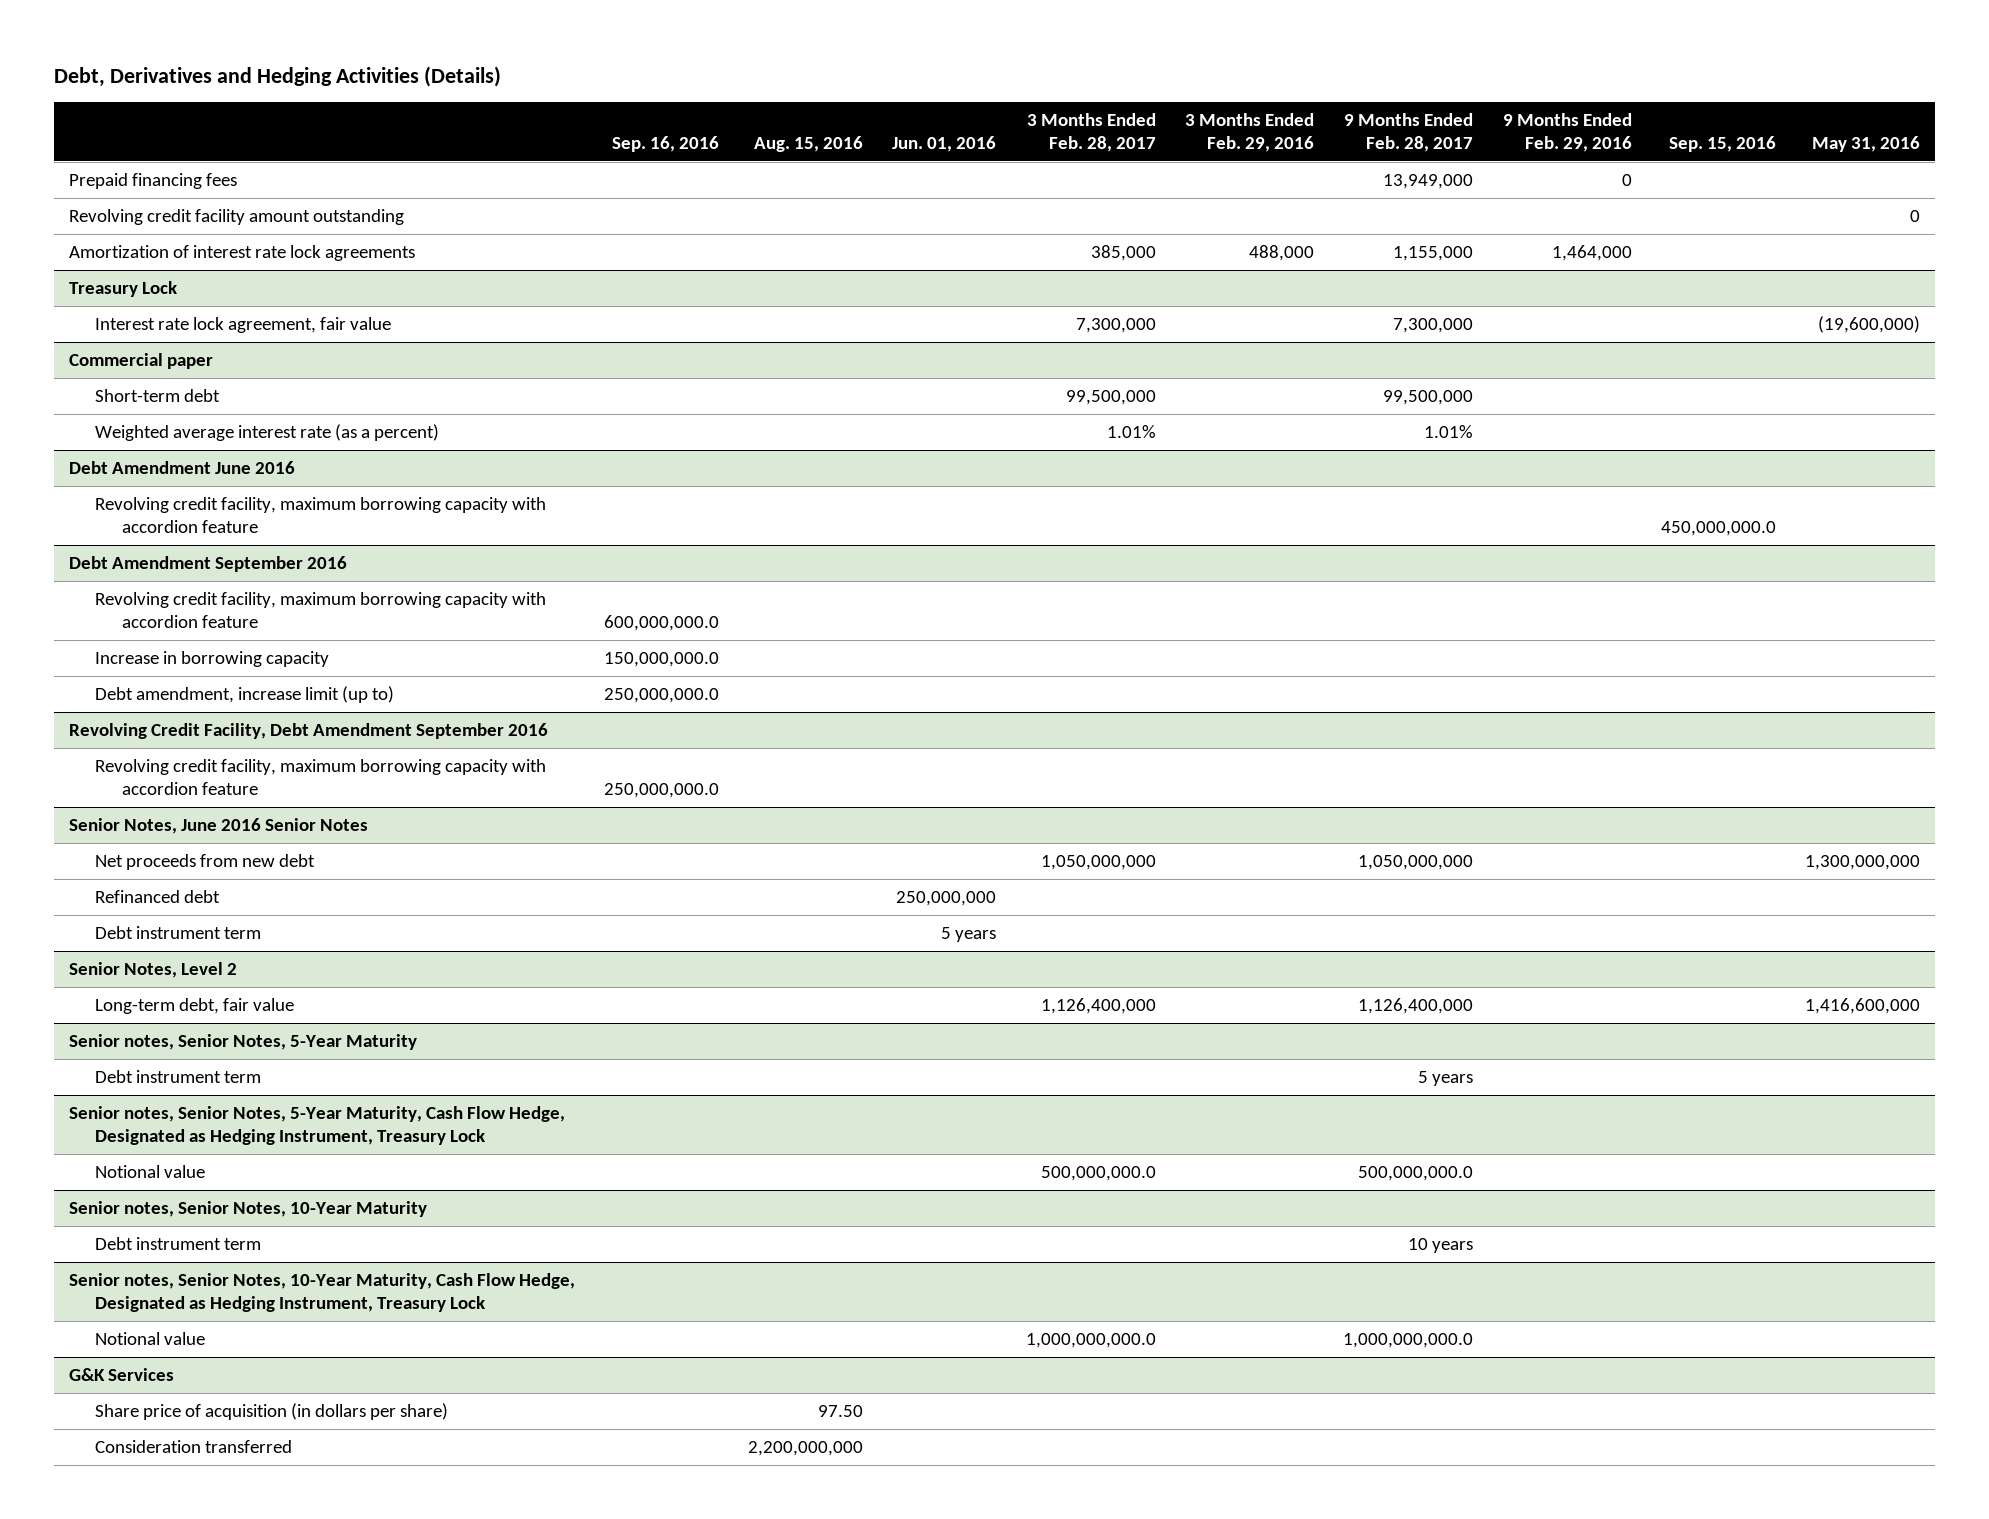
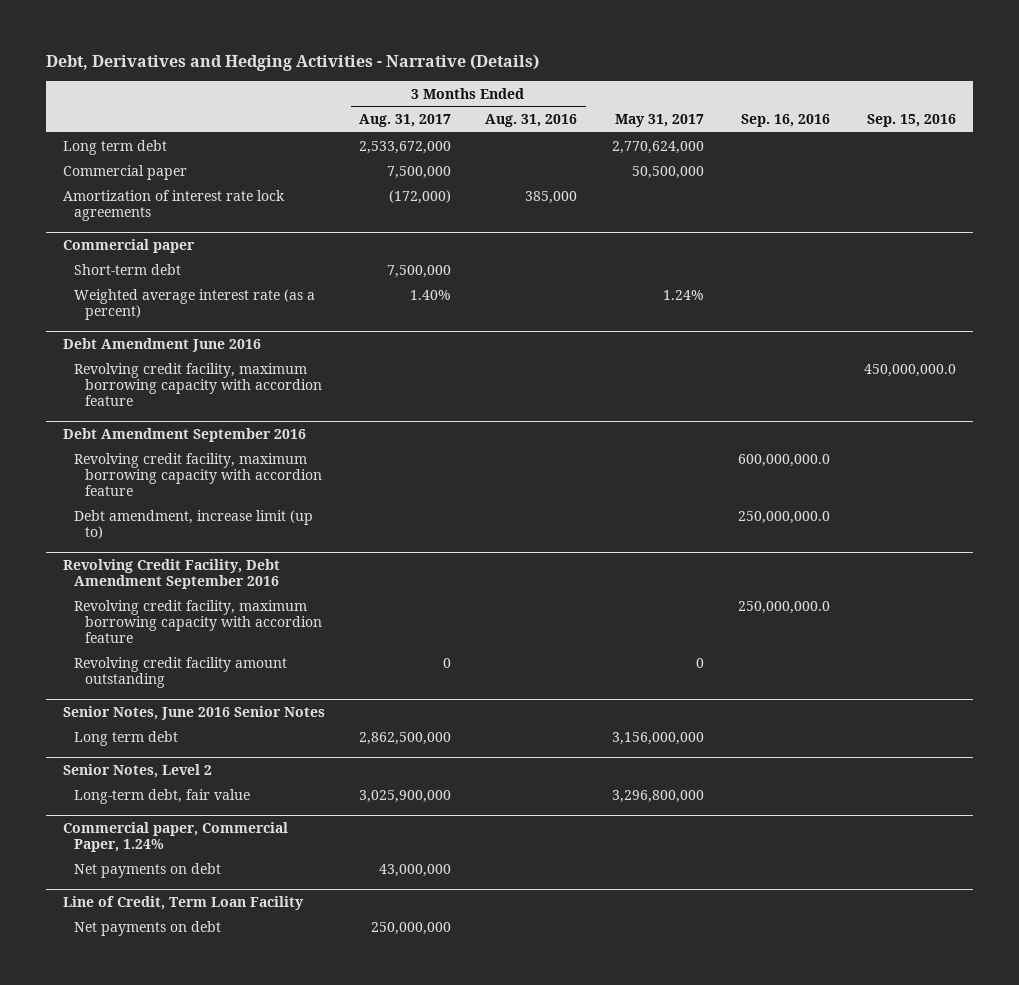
- Debt, Derivatives and Hedging Activities (Details)
+ Debt, Derivatives and Hedging Activities - Narrative (Details)
- | Sep. 16, 2016 | Aug. 15, 2016 | Jun. 01, 2016 | 3 Months Ended Feb. 28, 2017 | 3 Months Ended Feb. 29, 2016 | 9 Months Ended Feb. 28, 2017 | 9 Months Ended Feb. 29, 2016 | Sep. 15, 2016 | May 31, 2016
+ | 3 Months Ended Aug. 31, 2017 | 3 Months Ended Aug. 31, 2016 | May 31, 2017 | Sep. 16, 2016 | Sep. 15, 2016
- Prepaid financing fees | | | | | | 13,949,000 | 0 | |
- Revolving credit facility amount outstanding | | | | | | | | | 0
+ Long term debt | 2,533,672,000 | | 2,770,624,000 | |
+ Commercial paper | 7,500,000 | | 50,500,000 | |
- Treasury Lock
- Interest rate lock agreement, fair value | | | | 7,300,000 | | 7,300,000 | | | (19,600,000)
@ Debt Amendment September 2016
- Increase in borrowing capacity | 150,000,000.0 | | | | | | | |
@ Revolving Credit Facility, Debt Amendment September 2016
+ Revolving credit facility amount outstanding | 0 | | 0 | |
@ Senior Notes, June 2016 Senior Notes
- Net proceeds from new debt | | | | 1,050,000,000 | | 1,050,000,000 | | | 1,300,000,000
- Refinanced debt | | | 250,000,000 | | | | | |
- Debt instrument term | | | 5 years | | | | | |
+ Long term debt | 2,862,500,000 | | 3,156,000,000 | |
- Senior notes, Senior Notes, 5-Year Maturity
- Debt instrument term | | | | | | 5 years | | |
- Senior notes, Senior Notes, 5-Year Maturity, Cash Flow Hedge, Designated as Hedging Instrument, Treasury Lock
- Notional value | | | | 500,000,000.0 | | 500,000,000.0 | | |
- Senior notes, Senior Notes, 10-Year Maturity
- Debt instrument term | | | | | | 10 years | | |
- Senior notes, Senior Notes, 10-Year Maturity, Cash Flow Hedge, Designated as Hedging Instrument, Treasury Lock
- Notional value | | | | 1,000,000,000.0 | | 1,000,000,000.0 | | |
- G&K Services
- Share price of acquisition (in dollars per share) | | 97.50 | | | | | | |
- Consideration transferred | | 2,200,000,000 | | | | | | |
+ Commercial paper, Commercial Paper, 1.24%
+ Net payments on debt | 43,000,000 | | | |
+ Line of Credit, Term Loan Facility
+ Net payments on debt | 250,000,000 | | | |

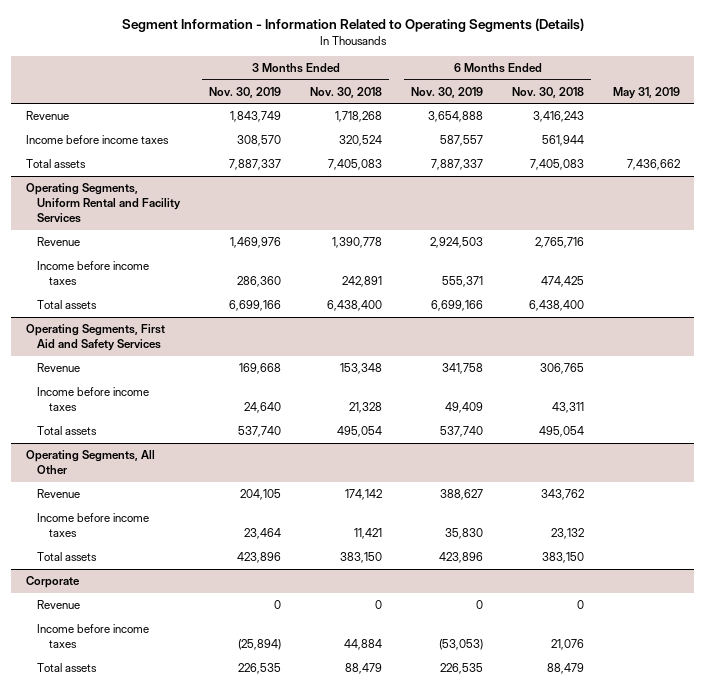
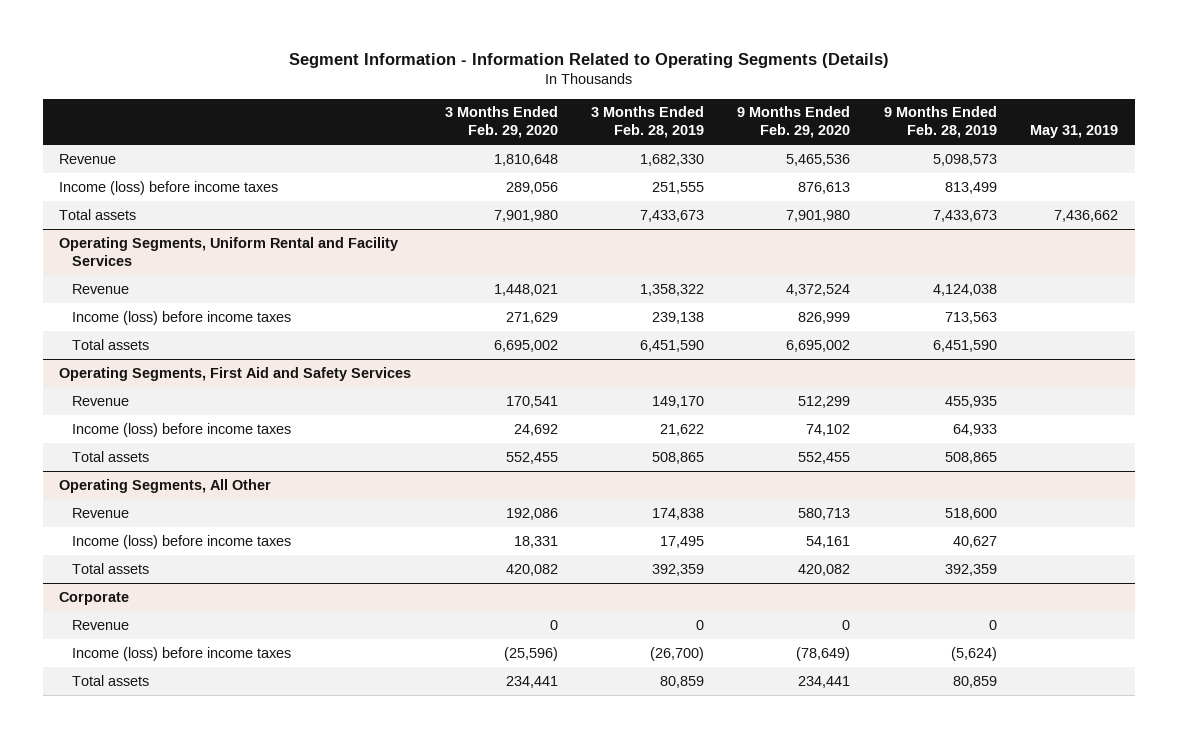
- | 3 Months Ended Nov. 30, 2019 | 3 Months Ended Nov. 30, 2018 | 6 Months Ended Nov. 30, 2019 | 6 Months Ended Nov. 30, 2018 | May 31, 2019
+ | 3 Months Ended Feb. 29, 2020 | 3 Months Ended Feb. 28, 2019 | 9 Months Ended Feb. 29, 2020 | 9 Months Ended Feb. 28, 2019 | May 31, 2019
- Income before income taxes | 308,570 | 320,524 | 587,557 | 561,944 |
+ Income (loss) before income taxes | 289,056 | 251,555 | 876,613 | 813,499 |
@ Operating Segments, Uniform Rental and Facility Services
- Income before income taxes | 286,360 | 242,891 | 555,371 | 474,425 |
+ Income (loss) before income taxes | 271,629 | 239,138 | 826,999 | 713,563 |
@ Operating Segments, First Aid and Safety Services
- Income before income taxes | 24,640 | 21,328 | 49,409 | 43,311 |
+ Income (loss) before income taxes | 24,692 | 21,622 | 74,102 | 64,933 |
@ Operating Segments, All Other
- Income before income taxes | 23,464 | 11,421 | 35,830 | 23,132 |
+ Income (loss) before income taxes | 18,331 | 17,495 | 54,161 | 40,627 |
@ Corporate
- Income before income taxes | (25,894) | 44,884 | (53,053) | 21,076 |
+ Income (loss) before income taxes | (25,596) | (26,700) | (78,649) | (5,624) |

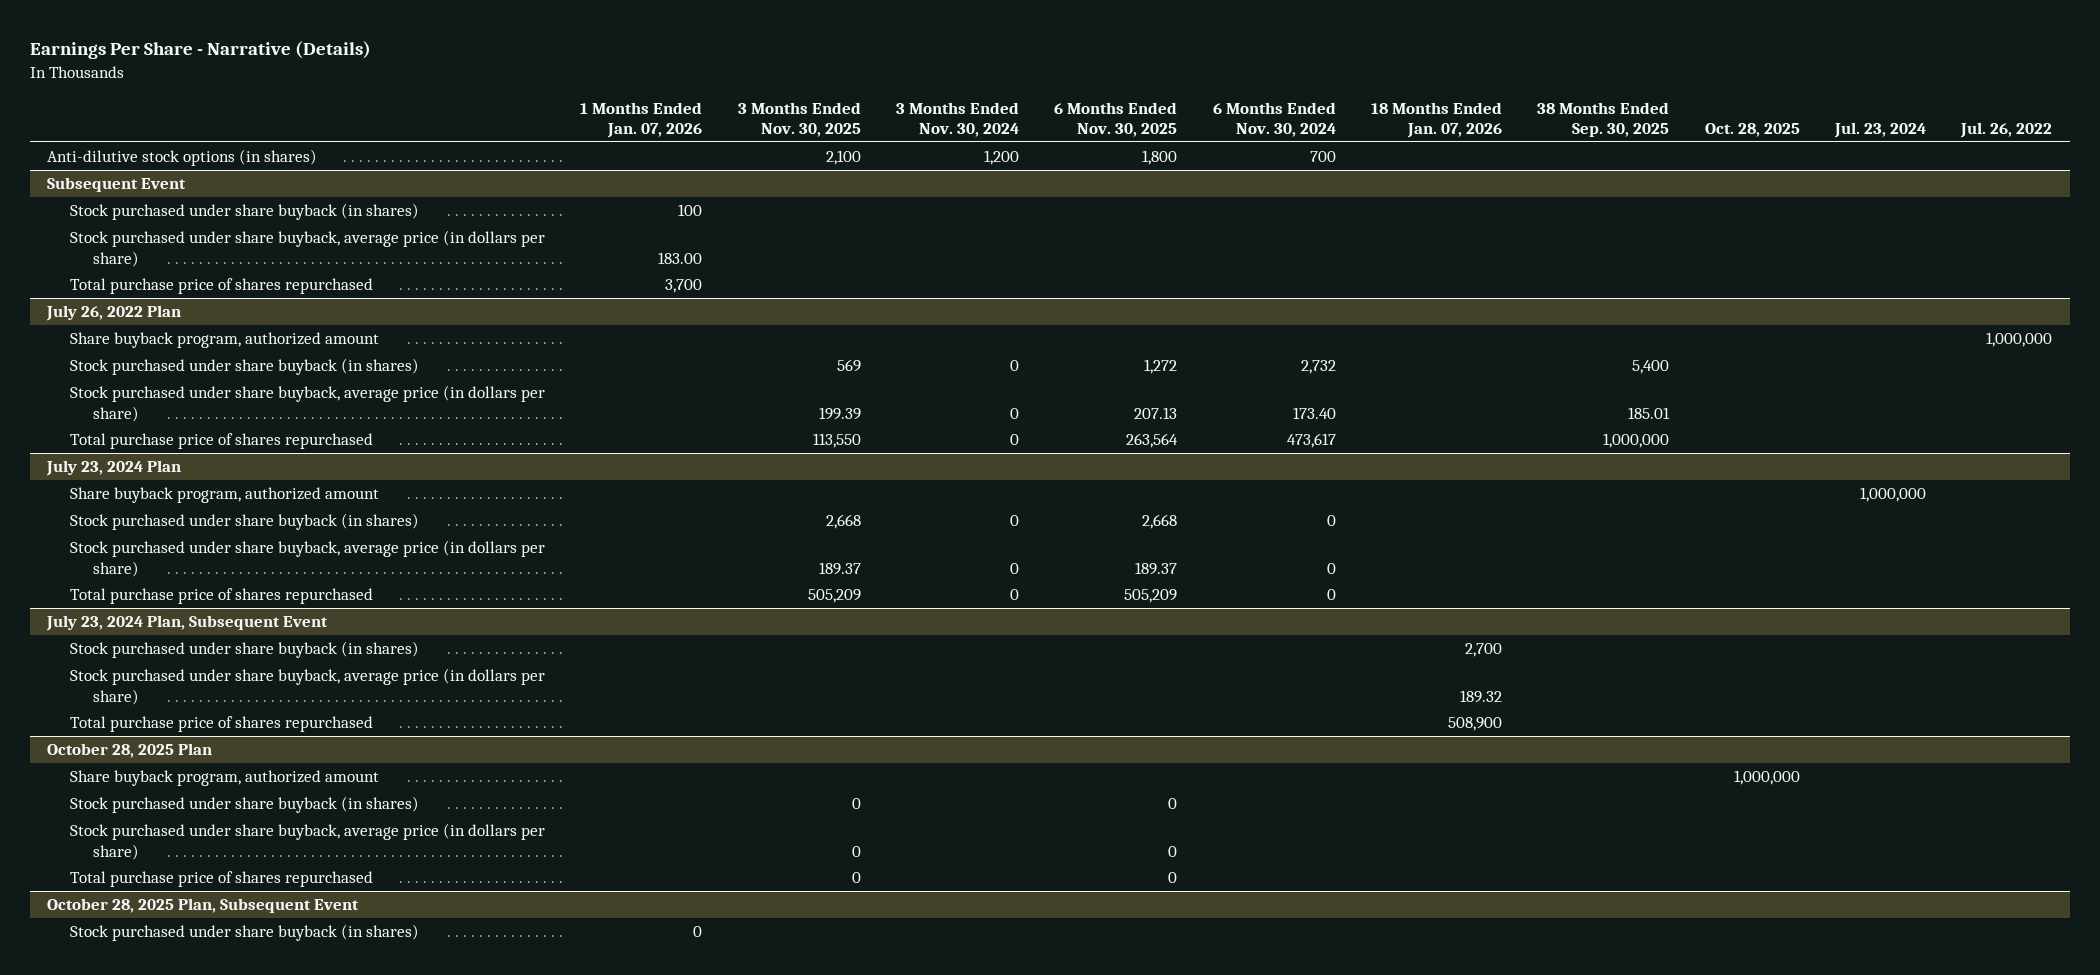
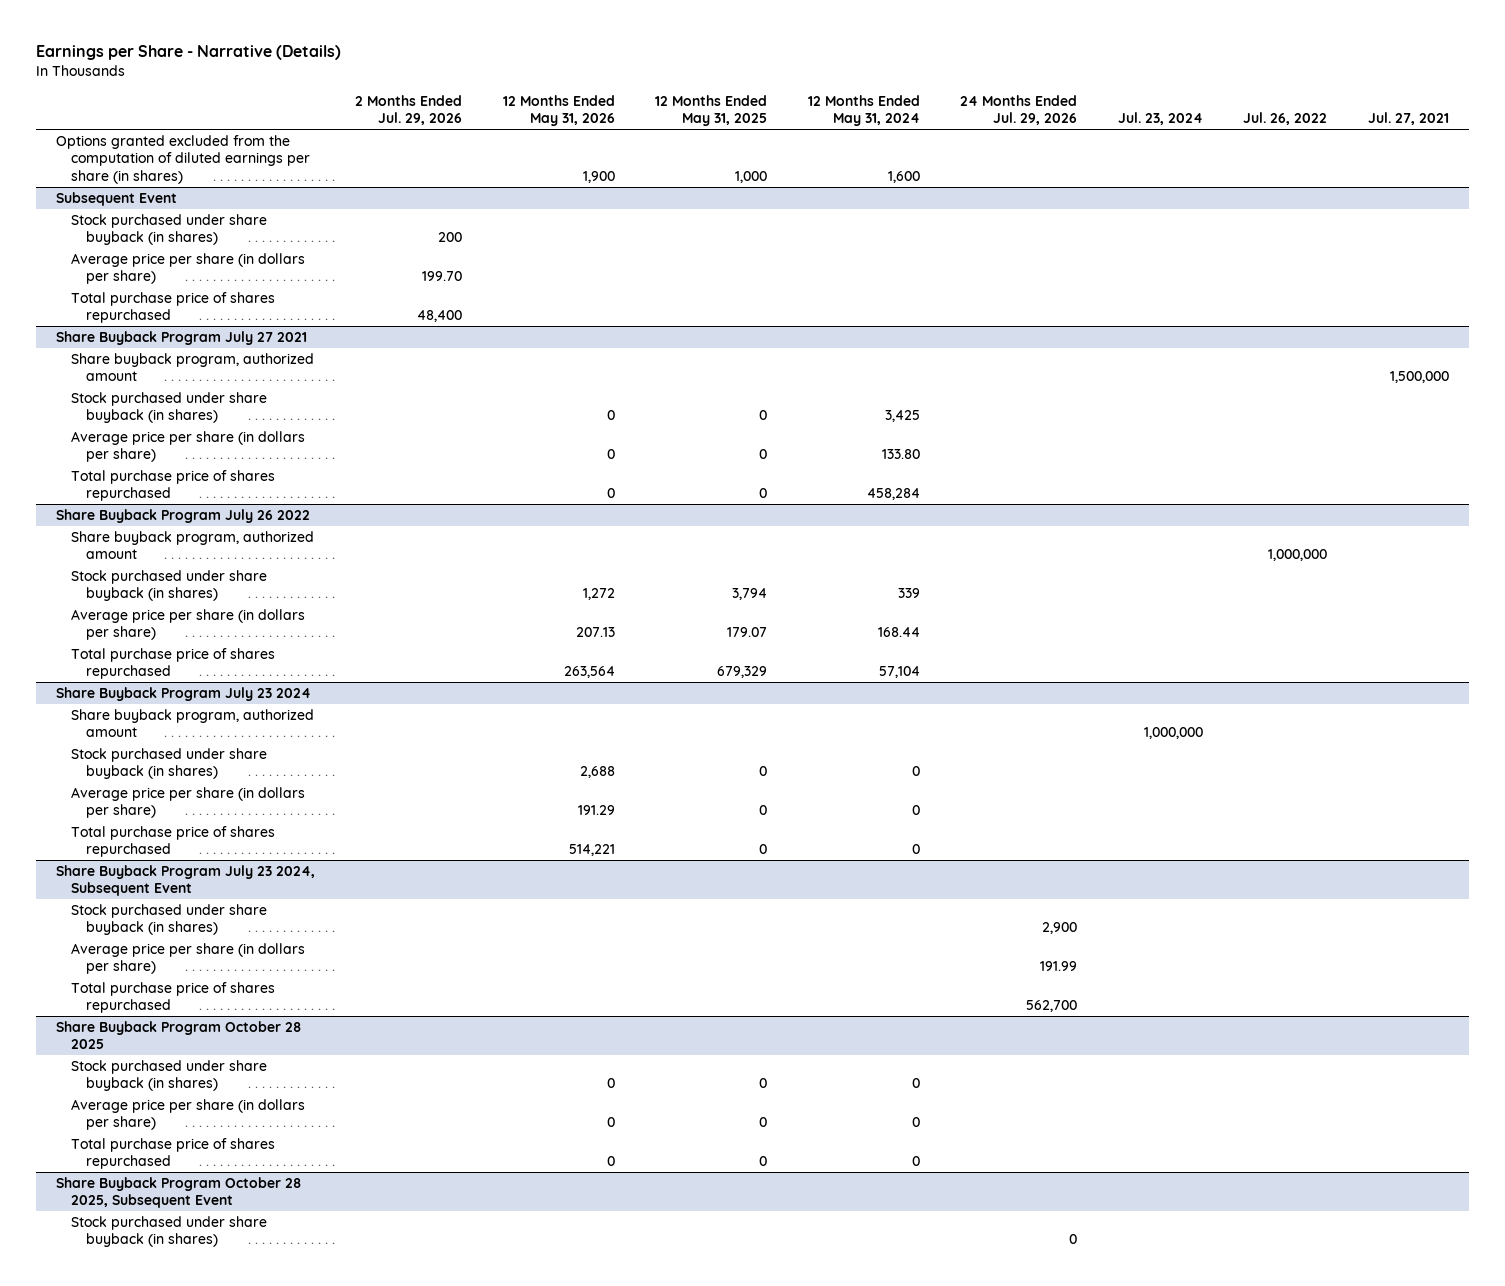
- Earnings Per Share - Narrative (Details)
+ Earnings per Share - Narrative (Details)
- | 1 Months Ended Jan. 07, 2026 | 3 Months Ended Nov. 30, 2025 | 3 Months Ended Nov. 30, 2024 | 6 Months Ended Nov. 30, 2025 | 6 Months Ended Nov. 30, 2024 | 18 Months Ended Jan. 07, 2026 | 38 Months Ended Sep. 30, 2025 | Oct. 28, 2025 | Jul. 23, 2024 | Jul. 26, 2022
+ | 2 Months Ended Jul. 29, 2026 | 12 Months Ended May 31, 2026 | 12 Months Ended May 31, 2025 | 12 Months Ended May 31, 2024 | 24 Months Ended Jul. 29, 2026 | Jul. 23, 2024 | Jul. 26, 2022 | Jul. 27, 2021
- Anti-dilutive stock options (in shares) | | 2,100 | 1,200 | 1,800 | 700 | | | | |
+ Options granted excluded from the computation of diluted earnings per share (in shares) | | 1,900 | 1,000 | 1,600 | | | |
@ Subsequent Event
- Stock purchased under share buyback, average price (in dollars per share) | 183.00 | | | | | | | | |
+ Average price per share (in dollars per share) | 199.70 | | | | | | |
- July 26, 2022 Plan
+ Share Buyback Program July 27 2021
+ Share buyback program, authorized amount | | | | | | | | 1,500,000
+ Stock purchased under share buyback (in shares) | | 0 | 0 | 3,425 | | | |
+ Average price per share (in dollars per share) | | 0 | 0 | 133.80 | | | |
+ Total purchase price of shares repurchased | | 0 | 0 | 458,284 | | | |
+ Share Buyback Program July 26 2022
- Stock purchased under share buyback, average price (in dollars per share) | | 199.39 | 0 | 207.13 | 173.40 | | 185.01 | | |
+ Average price per share (in dollars per share) | | 207.13 | 179.07 | 168.44 | | | |
- July 23, 2024 Plan
+ Share Buyback Program July 23 2024
- Stock purchased under share buyback, average price (in dollars per share) | | 189.37 | 0 | 189.37 | 0 | | | | |
+ Average price per share (in dollars per share) | | 191.29 | 0 | 0 | | | |
- July 23, 2024 Plan, Subsequent Event
+ Share Buyback Program July 23 2024, Subsequent Event
- Stock purchased under share buyback, average price (in dollars per share) | | | | | | 189.32 | | | |
+ Average price per share (in dollars per share) | | | | | 191.99 | | |
- October 28, 2025 Plan
- Share buyback program, authorized amount | | | | | | | | 1,000,000 | |
+ Share Buyback Program October 28 2025
- Stock purchased under share buyback, average price (in dollars per share) | | 0 | | 0 | | | | | |
+ Average price per share (in dollars per share) | | 0 | 0 | 0 | | | |
- October 28, 2025 Plan, Subsequent Event
+ Share Buyback Program October 28 2025, Subsequent Event

